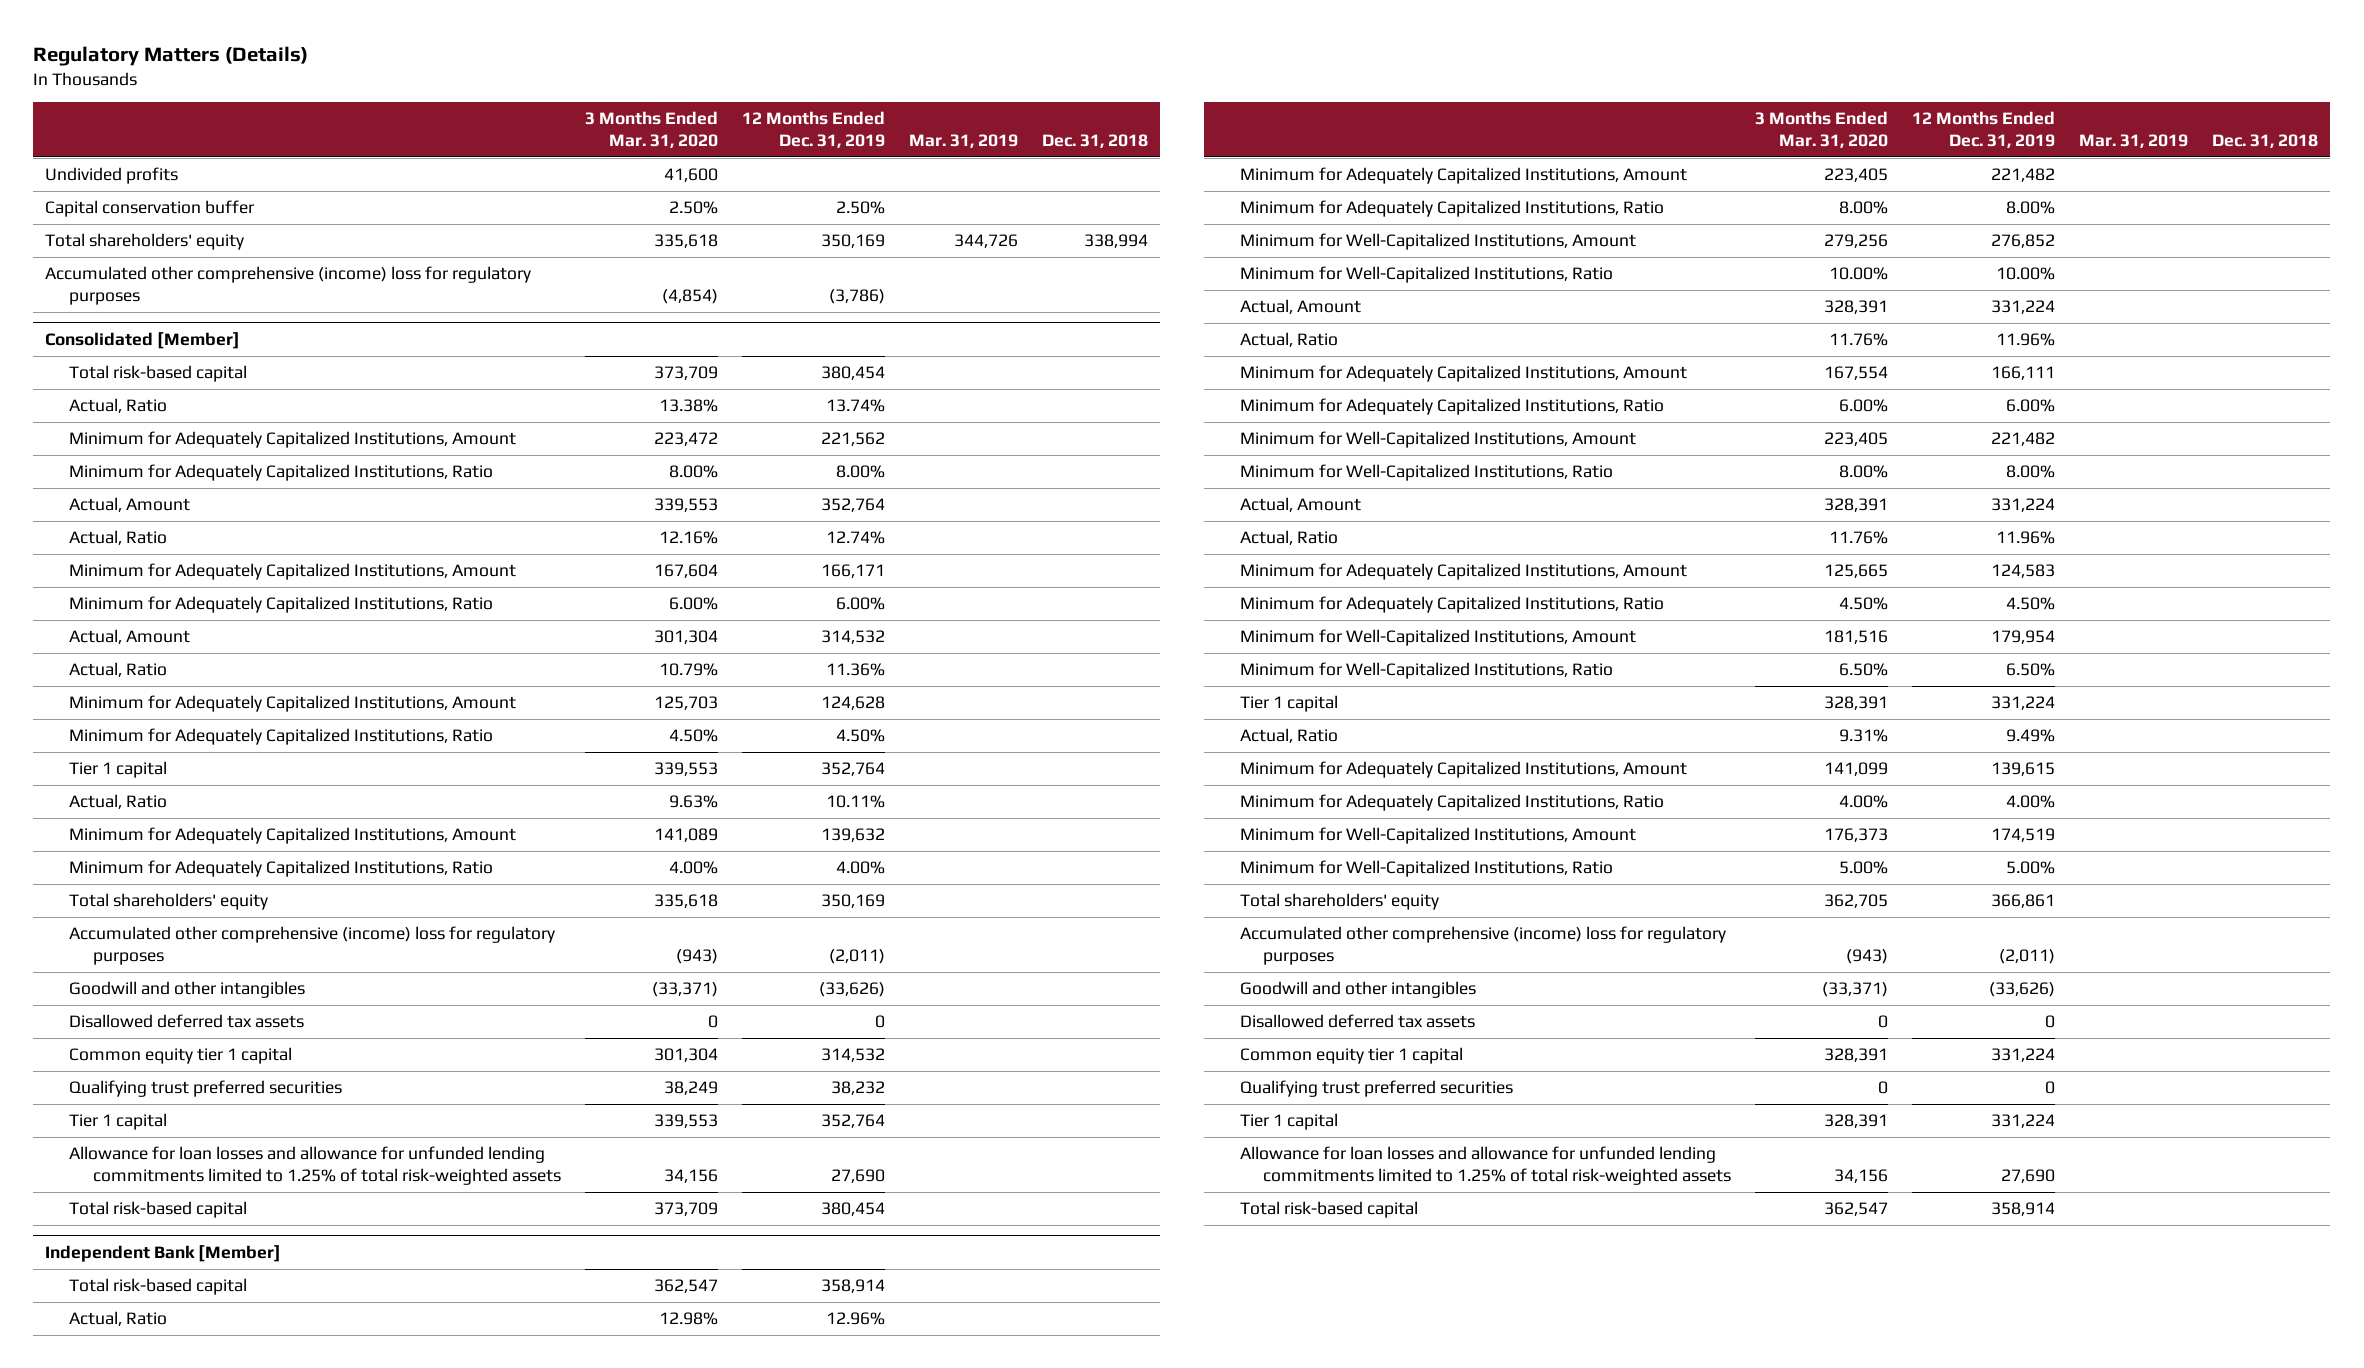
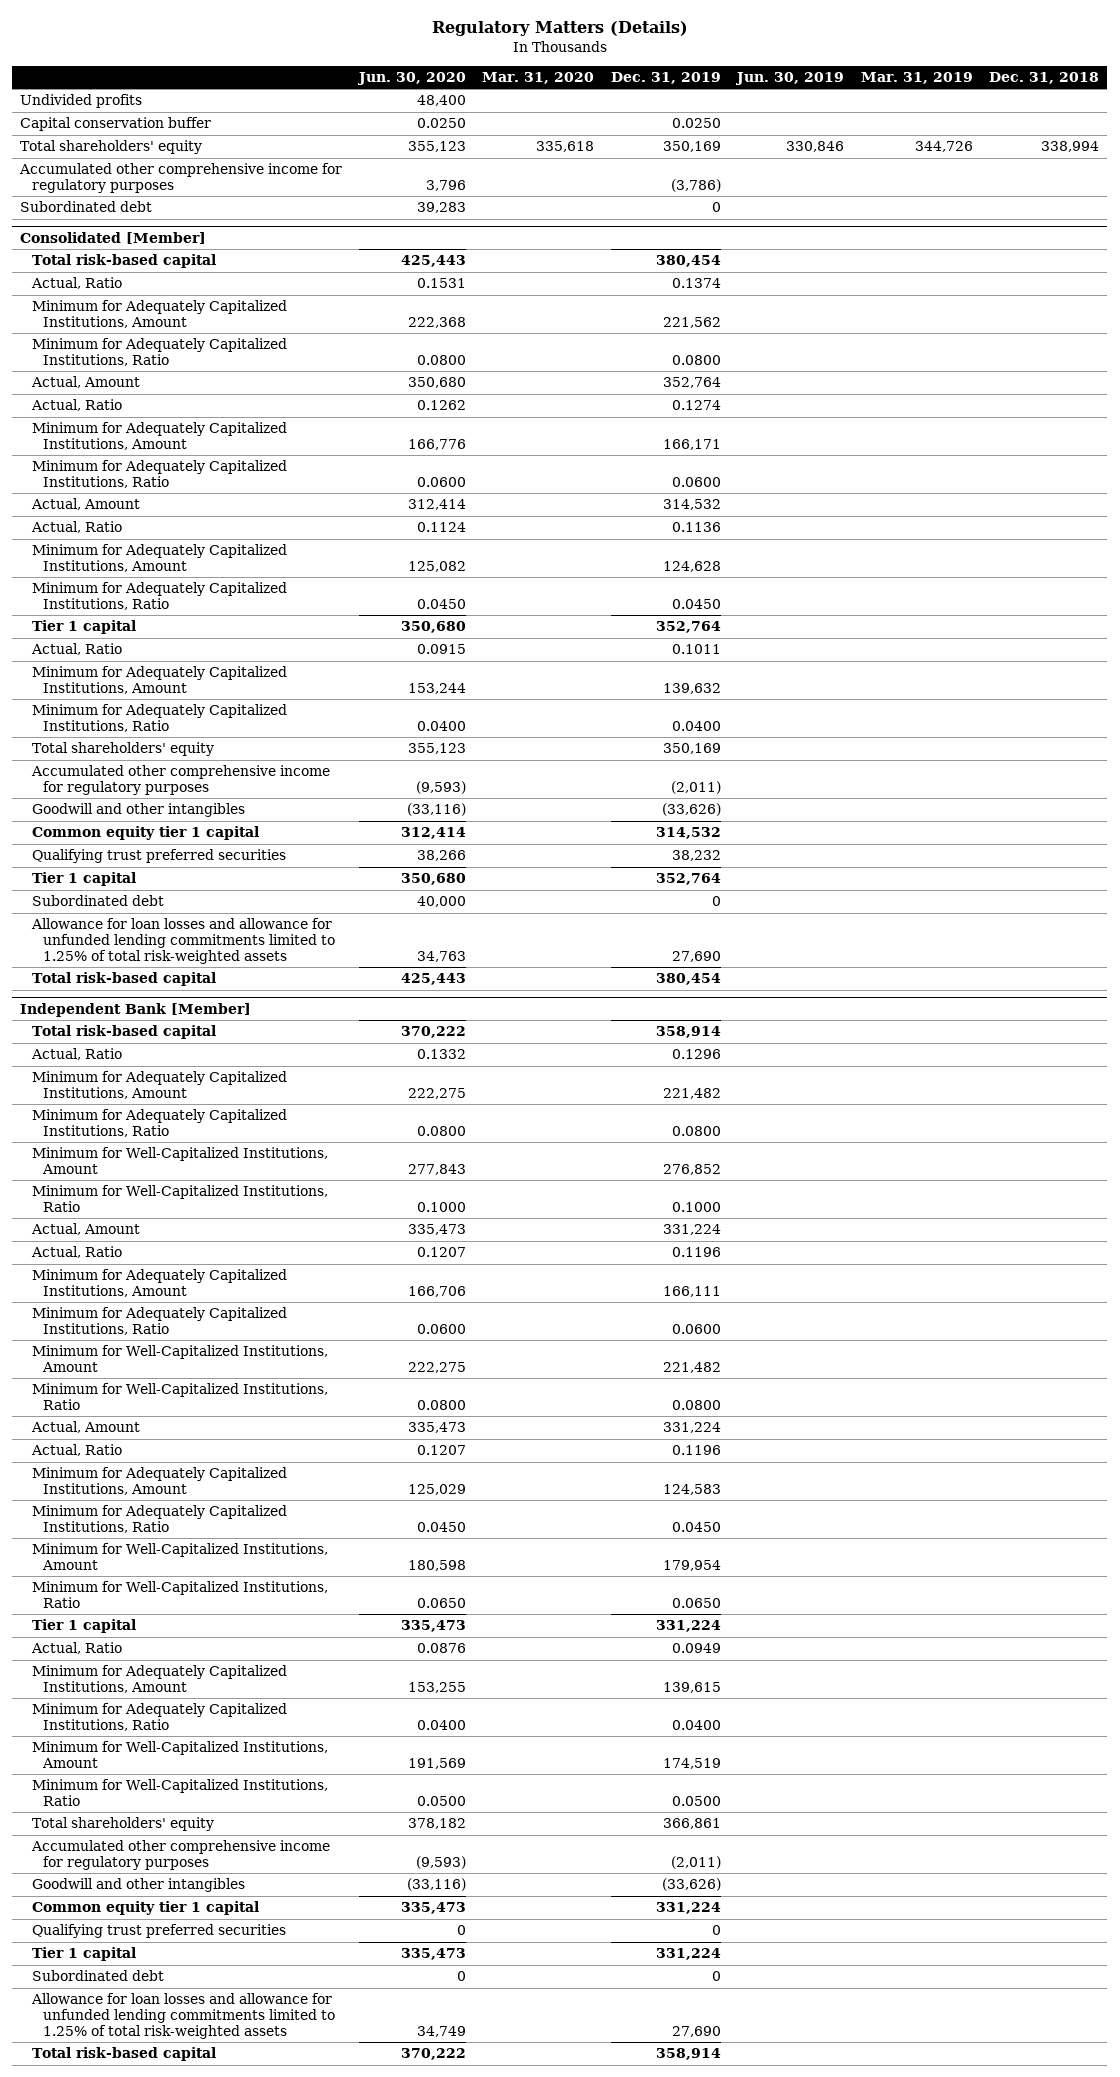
- | 3 Months Ended Mar. 31, 2020 | 12 Months Ended Dec. 31, 2019 | Mar. 31, 2019 | Dec. 31, 2018
+ | Jun. 30, 2020 | Mar. 31, 2020 | Dec. 31, 2019 | Jun. 30, 2019 | Mar. 31, 2019 | Dec. 31, 2018
- Accumulated other comprehensive (income) loss for regulatory purposes | (4,854) | (3,786) | |
+ Accumulated other comprehensive income for regulatory purposes | 3,796 | | (3,786) | | |
+ Subordinated debt | 39,283 | | 0 | | |
@ Consolidated [Member]
- Accumulated other comprehensive (income) loss for regulatory purposes | (943) | (2,011) | |
+ Accumulated other comprehensive income for regulatory purposes | (9,593) | | (2,011) | | |
- Disallowed deferred tax assets | 0 | 0 | |
+ Subordinated debt | 40,000 | | 0 | | |
@ Independent Bank [Member]
- Accumulated other comprehensive (income) loss for regulatory purposes | (943) | (2,011) | |
+ Accumulated other comprehensive income for regulatory purposes | (9,593) | | (2,011) | | |
- Disallowed deferred tax assets | 0 | 0 | |
+ Subordinated debt | 0 | | 0 | | |

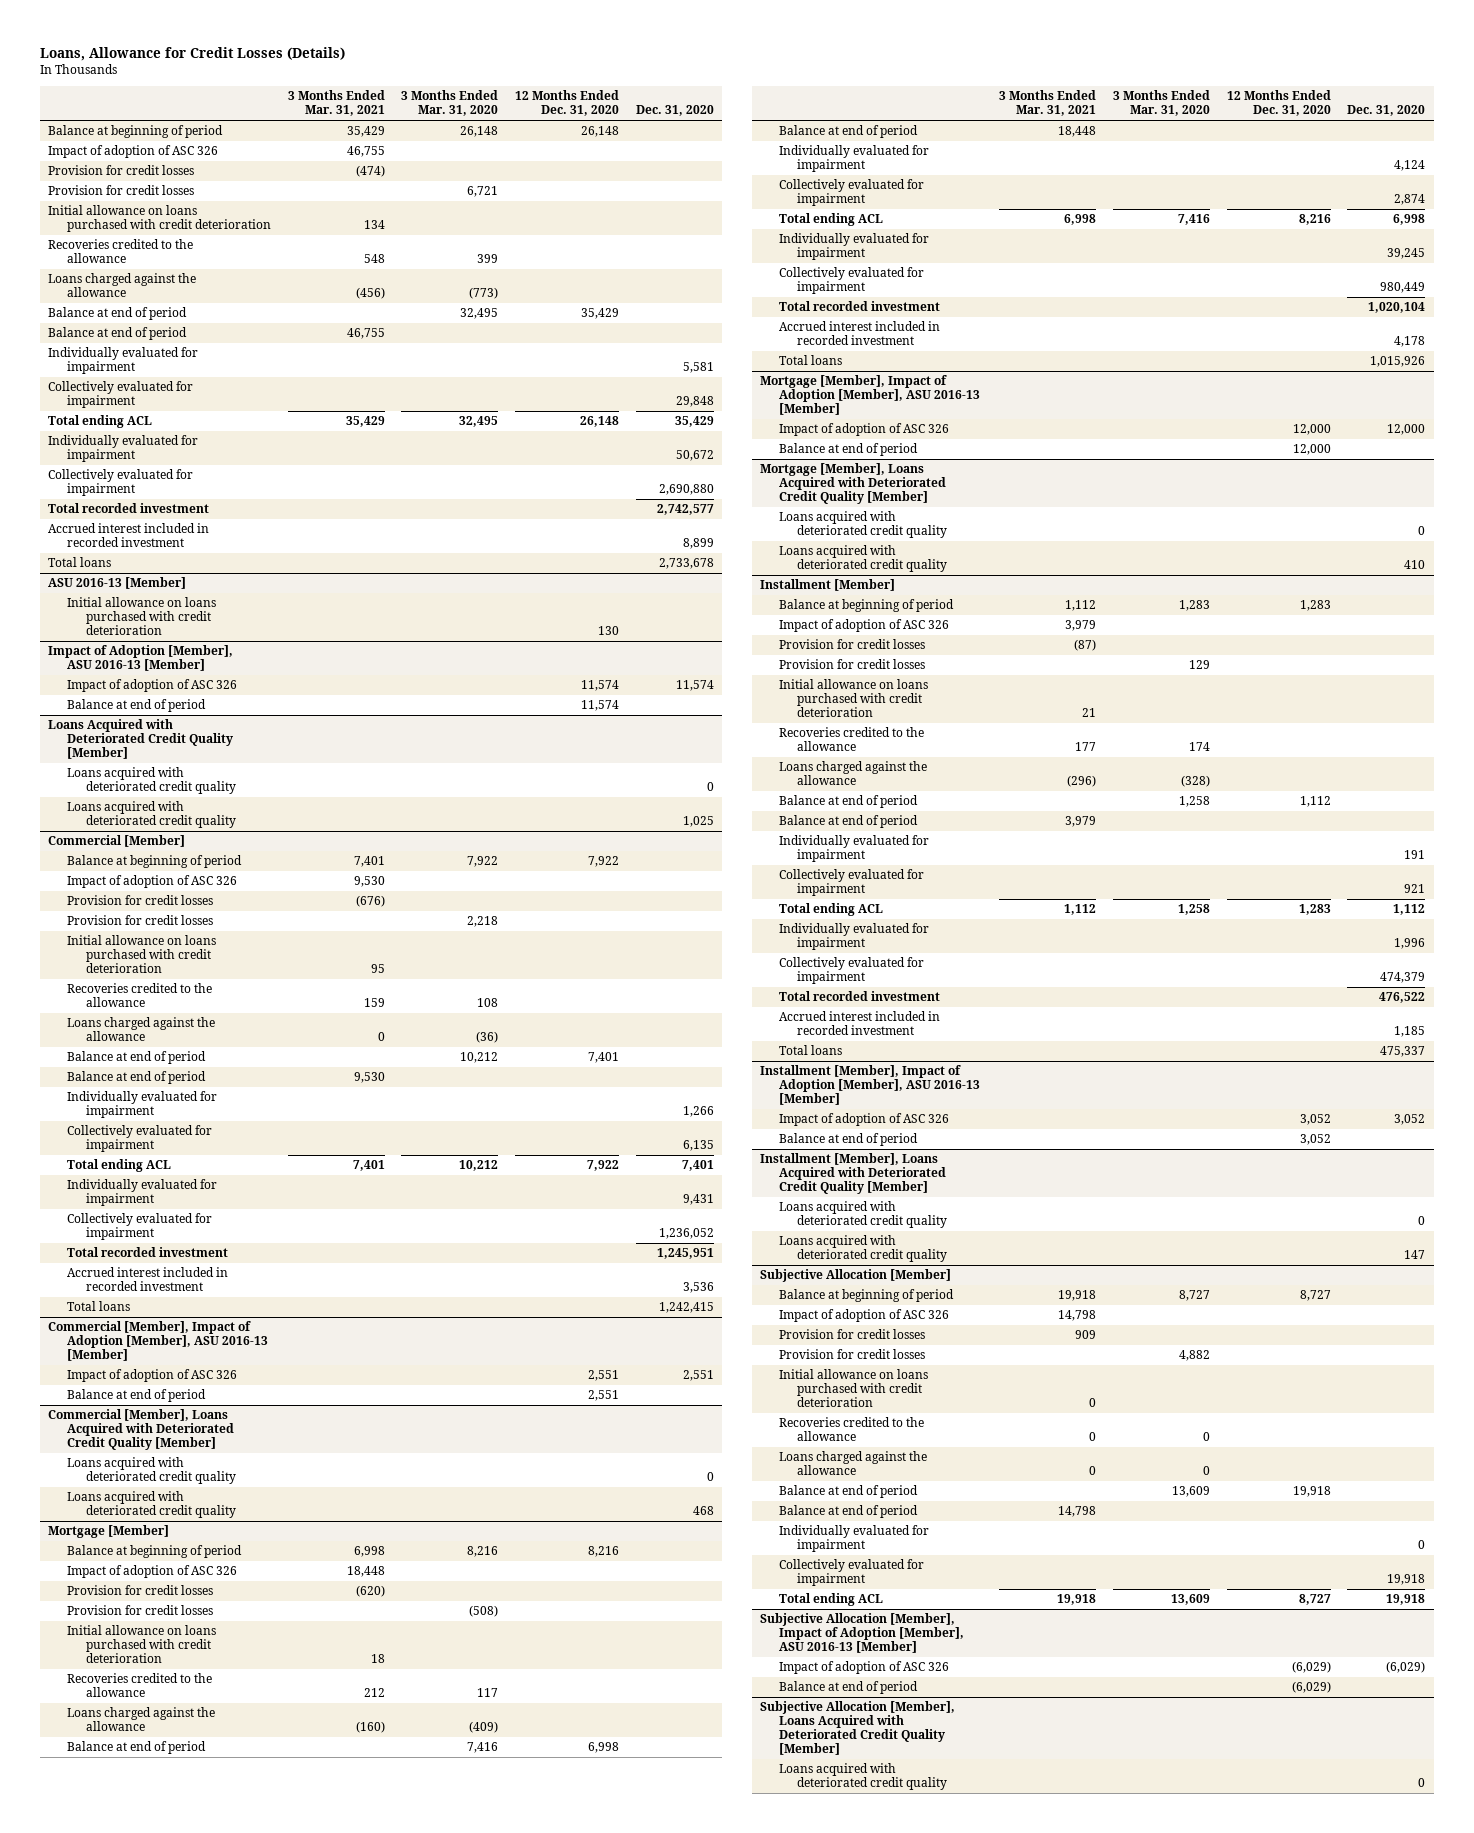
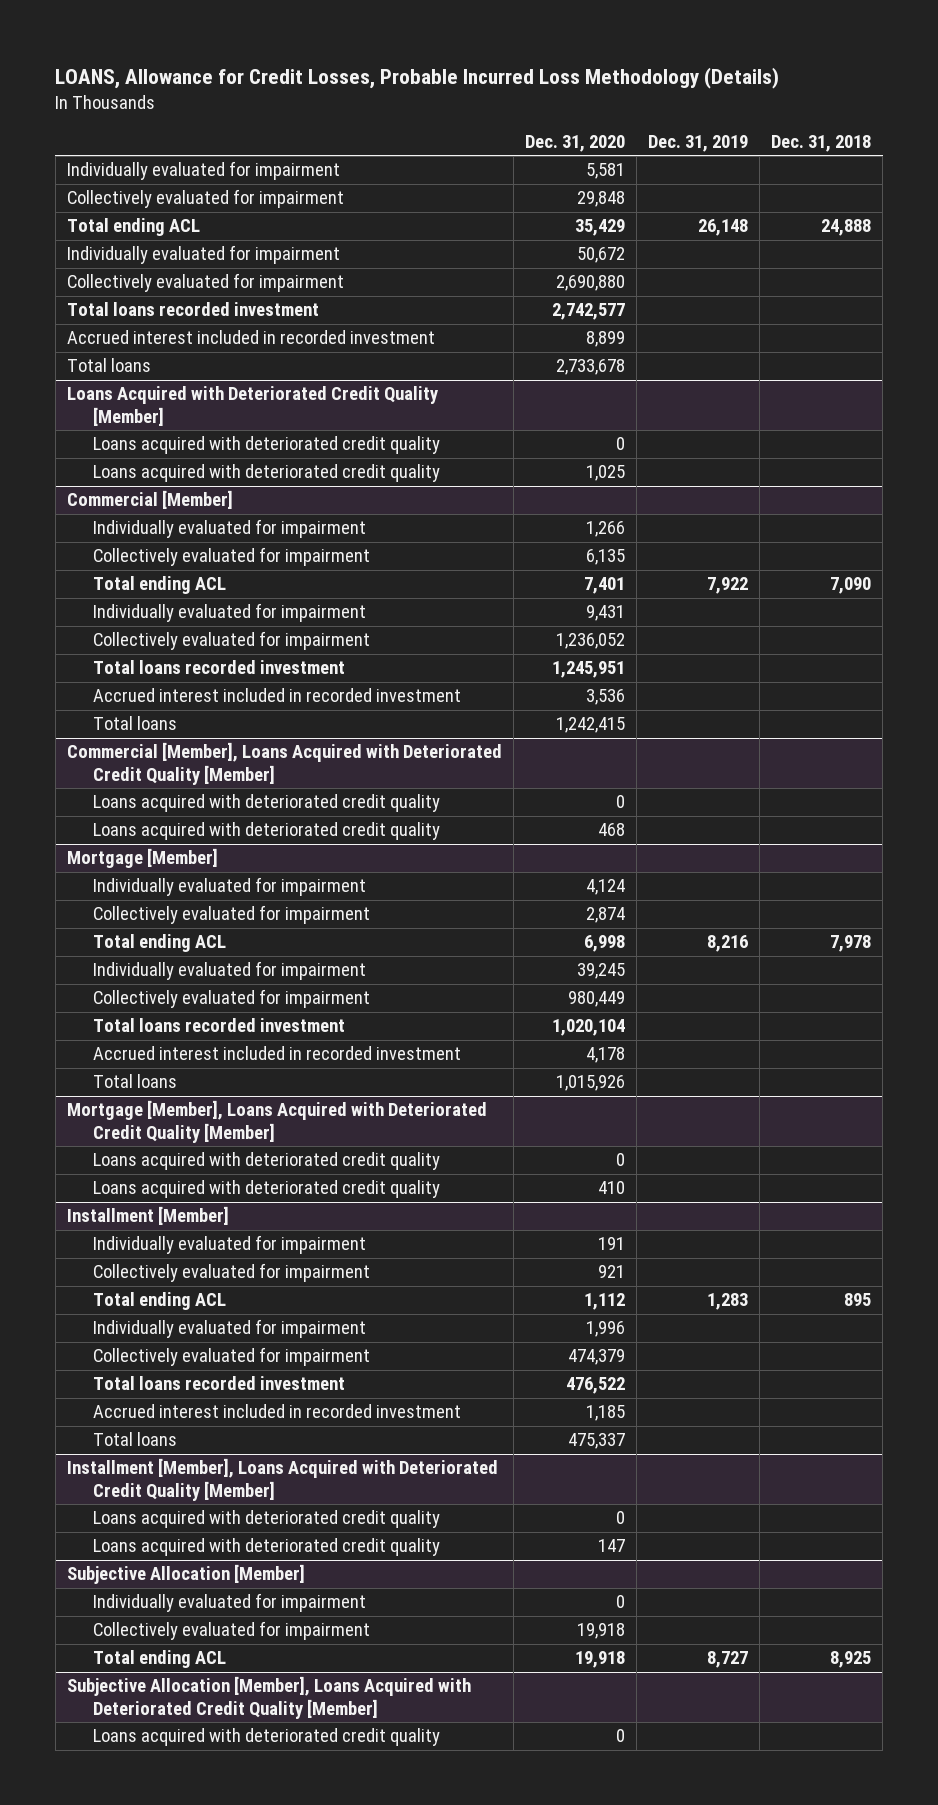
- Loans, Allowance for Credit Losses (Details)
+ LOANS, Allowance for Credit Losses, Probable Incurred Loss Methodology (Details)
- | 3 Months Ended Mar. 31, 2021 | 3 Months Ended Mar. 31, 2020 | 12 Months Ended Dec. 31, 2020 | Dec. 31, 2020
+ | Dec. 31, 2020 | Dec. 31, 2019 | Dec. 31, 2018
- Balance at beginning of period | 35,429 | 26,148 | 26,148 |
- Impact of adoption of ASC 326 | 46,755 | | |
- Provision for credit losses | (474) | | |
- Provision for credit losses | | 6,721 | |
- Initial allowance on loans purchased with credit deterioration | 134 | | |
- Recoveries credited to the allowance | 548 | 399 | |
- Loans charged against the allowance | (456) | (773) | |
- Balance at end of period | | 32,495 | 35,429 |
- Balance at end of period | 46,755 | | |
- Total recorded investment | | | | 2,742,577
+ Total loans recorded investment | 2,742,577 | |
- ASU 2016-13 [Member]
- Initial allowance on loans purchased with credit deterioration | | | 130 |
- Impact of Adoption [Member], ASU 2016-13 [Member]
- Impact of adoption of ASC 326 | | | 11,574 | 11,574
- Balance at end of period | | | 11,574 |
@ Commercial [Member]
- Balance at beginning of period | 7,401 | 7,922 | 7,922 |
- Impact of adoption of ASC 326 | 9,530 | | |
- Provision for credit losses | (676) | | |
- Provision for credit losses | | 2,218 | |
- Initial allowance on loans purchased with credit deterioration | 95 | | |
- Recoveries credited to the allowance | 159 | 108 | |
- Loans charged against the allowance | 0 | (36) | |
- Balance at end of period | | 10,212 | 7,401 |
- Balance at end of period | 9,530 | | |
- Total recorded investment | | | | 1,245,951
+ Total loans recorded investment | 1,245,951 | |
- Commercial [Member], Impact of Adoption [Member], ASU 2016-13 [Member]
- Impact of adoption of ASC 326 | | | 2,551 | 2,551
- Balance at end of period | | | 2,551 |
@ Mortgage [Member]
- Balance at beginning of period | 6,998 | 8,216 | 8,216 |
- Impact of adoption of ASC 326 | 18,448 | | |
- Provision for credit losses | (620) | | |
- Provision for credit losses | | (508) | |
- Initial allowance on loans purchased with credit deterioration | 18 | | |
- Recoveries credited to the allowance | 212 | 117 | |
- Loans charged against the allowance | (160) | (409) | |
- Balance at end of period | | 7,416 | 6,998 |
- Balance at end of period | 18,448 | | |
- Total recorded investment | | | | 1,020,104
+ Total loans recorded investment | 1,020,104 | |
- Mortgage [Member], Impact of Adoption [Member], ASU 2016-13 [Member]
- Impact of adoption of ASC 326 | | | 12,000 | 12,000
- Balance at end of period | | | 12,000 |
@ Installment [Member]
- Balance at beginning of period | 1,112 | 1,283 | 1,283 |
- Impact of adoption of ASC 326 | 3,979 | | |
- Provision for credit losses | (87) | | |
- Provision for credit losses | | 129 | |
- Initial allowance on loans purchased with credit deterioration | 21 | | |
- Recoveries credited to the allowance | 177 | 174 | |
- Loans charged against the allowance | (296) | (328) | |
- Balance at end of period | | 1,258 | 1,112 |
- Balance at end of period | 3,979 | | |
- Total recorded investment | | | | 476,522
+ Total loans recorded investment | 476,522 | |
- Installment [Member], Impact of Adoption [Member], ASU 2016-13 [Member]
- Impact of adoption of ASC 326 | | | 3,052 | 3,052
- Balance at end of period | | | 3,052 |
@ Subjective Allocation [Member]
- Balance at beginning of period | 19,918 | 8,727 | 8,727 |
- Impact of adoption of ASC 326 | 14,798 | | |
- Provision for credit losses | 909 | | |
- Provision for credit losses | | 4,882 | |
- Initial allowance on loans purchased with credit deterioration | 0 | | |
- Recoveries credited to the allowance | 0 | 0 | |
- Loans charged against the allowance | 0 | 0 | |
- Balance at end of period | | 13,609 | 19,918 |
- Balance at end of period | 14,798 | | |
- Subjective Allocation [Member], Impact of Adoption [Member], ASU 2016-13 [Member]
- Impact of adoption of ASC 326 | | | (6,029) | (6,029)
- Balance at end of period | | | (6,029) |

